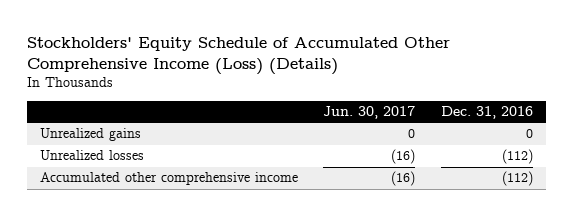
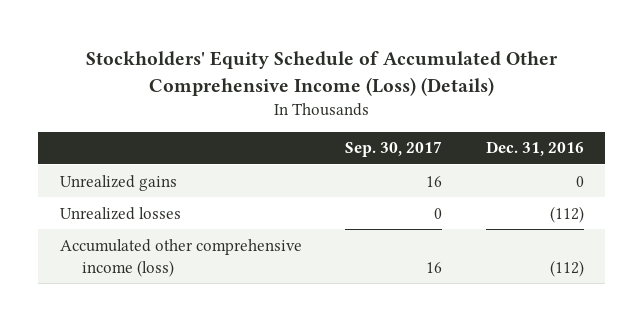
- | Jun. 30, 2017 | Dec. 31, 2016
+ | Sep. 30, 2017 | Dec. 31, 2016
- Accumulated other comprehensive income | (16) | (112)
+ Accumulated other comprehensive income (loss) | 16 | (112)

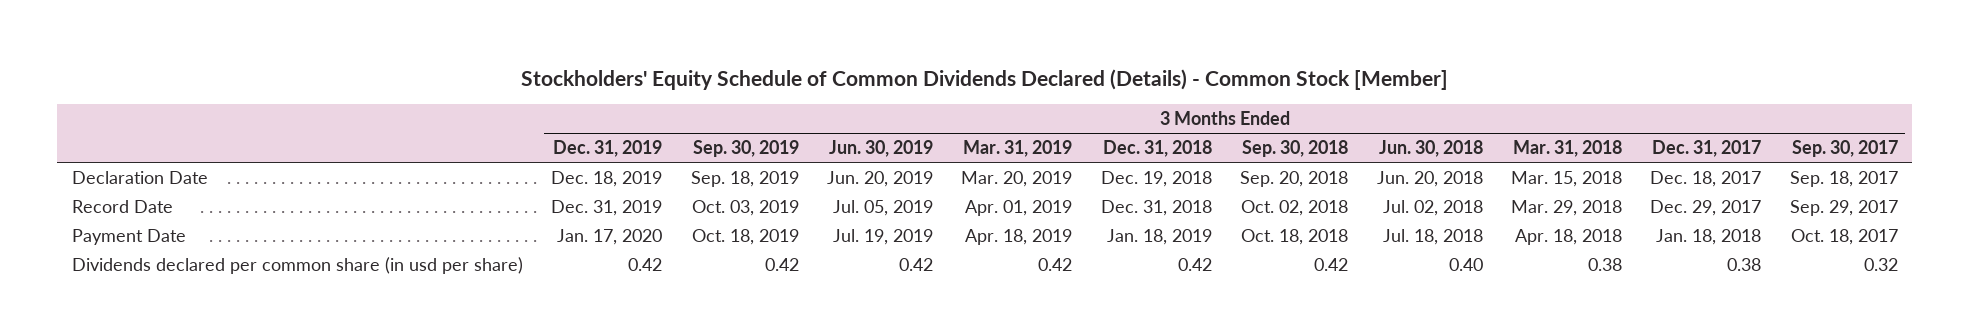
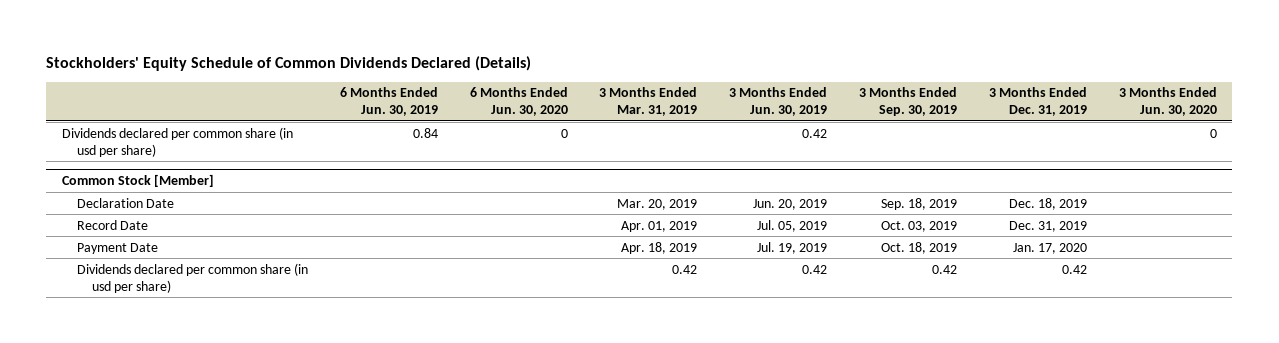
- Stockholders' Equity Schedule of Common Dividends Declared (Details) - Common Stock [Member]
+ Stockholders' Equity Schedule of Common Dividends Declared (Details)
- | 3 Months Ended Dec. 31, 2019 | 3 Months Ended Sep. 30, 2019 | 3 Months Ended Jun. 30, 2019 | 3 Months Ended Mar. 31, 2019 | 3 Months Ended Dec. 31, 2018 | 3 Months Ended Sep. 30, 2018 | 3 Months Ended Jun. 30, 2018 | 3 Months Ended Mar. 31, 2018 | 3 Months Ended Dec. 31, 2017 | 3 Months Ended Sep. 30, 2017
+ | 6 Months Ended Jun. 30, 2019 | 6 Months Ended Jun. 30, 2020 | 3 Months Ended Mar. 31, 2019 | 3 Months Ended Jun. 30, 2019 | 3 Months Ended Sep. 30, 2019 | 3 Months Ended Dec. 31, 2019 | 3 Months Ended Jun. 30, 2020
+ Dividends declared per common share (in usd per share) | 0.84 | 0 | | 0.42 | | | 0
+ Common Stock [Member]

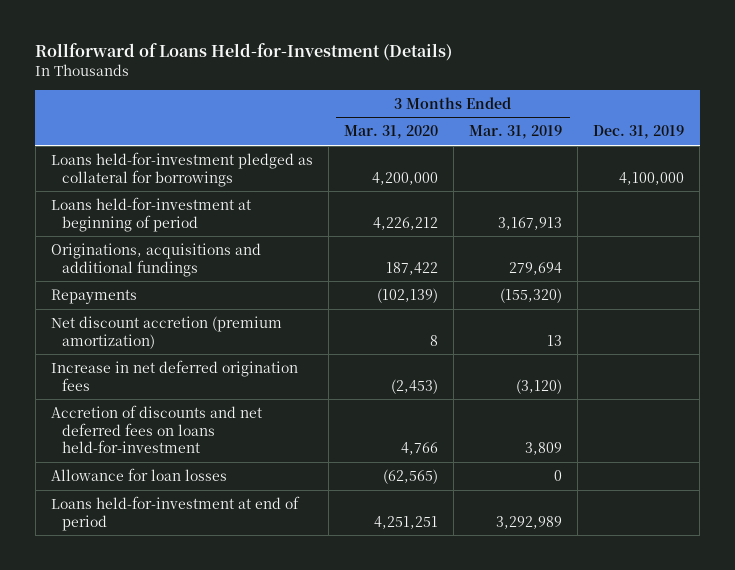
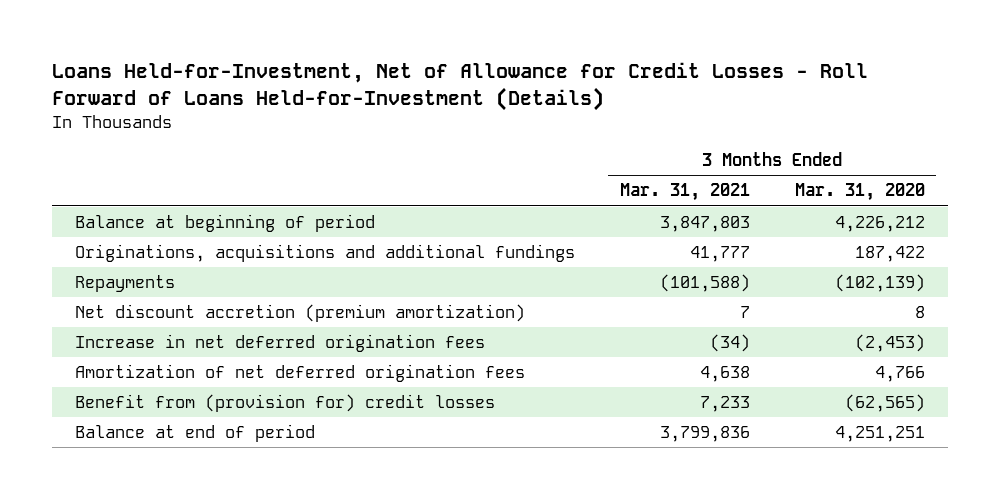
- Rollforward of Loans Held-for-Investment (Details)
+ Loans Held-for-Investment, Net of Allowance for Credit Losses - Roll Forward of Loans Held-for-Investment (Details)
- | 3 Months Ended Mar. 31, 2020 | 3 Months Ended Mar. 31, 2019 | Dec. 31, 2019
+ | 3 Months Ended Mar. 31, 2021 | 3 Months Ended Mar. 31, 2020
- Loans held-for-investment pledged as collateral for borrowings | 4,200,000 | | 4,100,000
- Loans held-for-investment at beginning of period | 4,226,212 | 3,167,913 |
+ Balance at beginning of period | 3,847,803 | 4,226,212
- Accretion of discounts and net deferred fees on loans held-for-investment | 4,766 | 3,809 |
- Allowance for loan losses | (62,565) | 0 |
- Loans held-for-investment at end of period | 4,251,251 | 3,292,989 |
+ Amortization of net deferred origination fees | 4,638 | 4,766
+ Benefit from (provision for) credit losses | 7,233 | (62,565)
+ Balance at end of period | 3,799,836 | 4,251,251

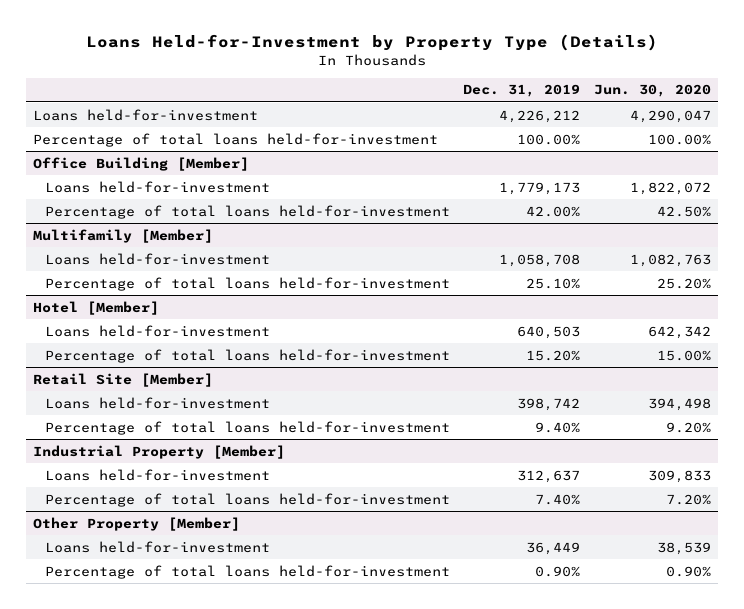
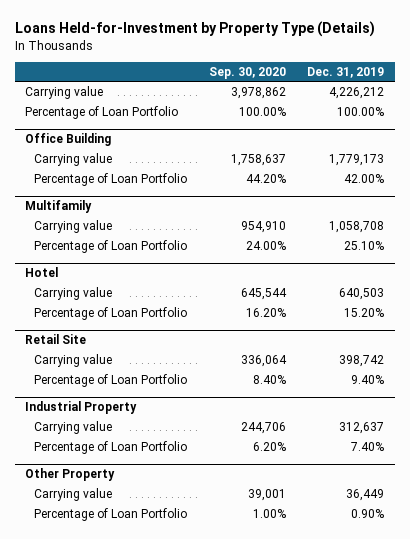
- | Dec. 31, 2019 | Jun. 30, 2020
+ | Sep. 30, 2020 | Dec. 31, 2019
- Loans held-for-investment | 4,226,212 | 4,290,047
- Percentage of total loans held-for-investment | 100.00% | 100.00%
- Office Building [Member]
- Loans held-for-investment | 1,779,173 | 1,822,072
- Percentage of total loans held-for-investment | 42.00% | 42.50%
- Multifamily [Member]
- Loans held-for-investment | 1,058,708 | 1,082,763
- Percentage of total loans held-for-investment | 25.10% | 25.20%
- Hotel [Member]
- Loans held-for-investment | 640,503 | 642,342
- Percentage of total loans held-for-investment | 15.20% | 15.00%
- Retail Site [Member]
- Loans held-for-investment | 398,742 | 394,498
- Percentage of total loans held-for-investment | 9.40% | 9.20%
- Industrial Property [Member]
- Loans held-for-investment | 312,637 | 309,833
- Percentage of total loans held-for-investment | 7.40% | 7.20%
- Other Property [Member]
- Loans held-for-investment | 36,449 | 38,539
- Percentage of total loans held-for-investment | 0.90% | 0.90%
+ Carrying value | 3,978,862 | 4,226,212
+ Percentage of Loan Portfolio | 100.00% | 100.00%
+ Office Building
+ Carrying value | 1,758,637 | 1,779,173
+ Percentage of Loan Portfolio | 44.20% | 42.00%
+ Multifamily
+ Carrying value | 954,910 | 1,058,708
+ Percentage of Loan Portfolio | 24.00% | 25.10%
+ Hotel
+ Carrying value | 645,544 | 640,503
+ Percentage of Loan Portfolio | 16.20% | 15.20%
+ Retail Site
+ Carrying value | 336,064 | 398,742
+ Percentage of Loan Portfolio | 8.40% | 9.40%
+ Industrial Property
+ Carrying value | 244,706 | 312,637
+ Percentage of Loan Portfolio | 6.20% | 7.40%
+ Other Property
+ Carrying value | 39,001 | 36,449
+ Percentage of Loan Portfolio | 1.00% | 0.90%

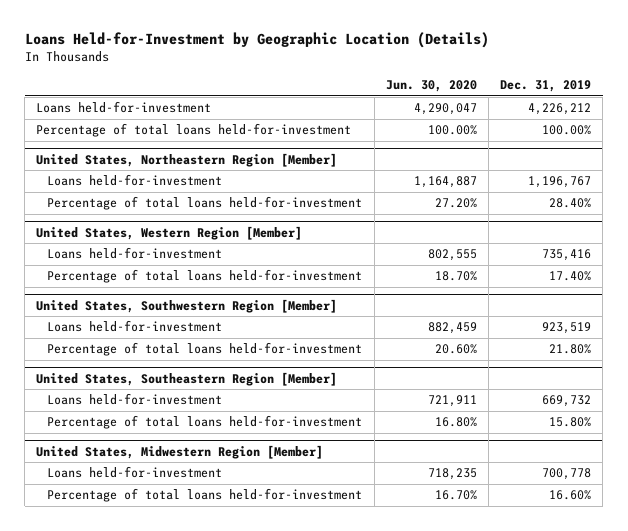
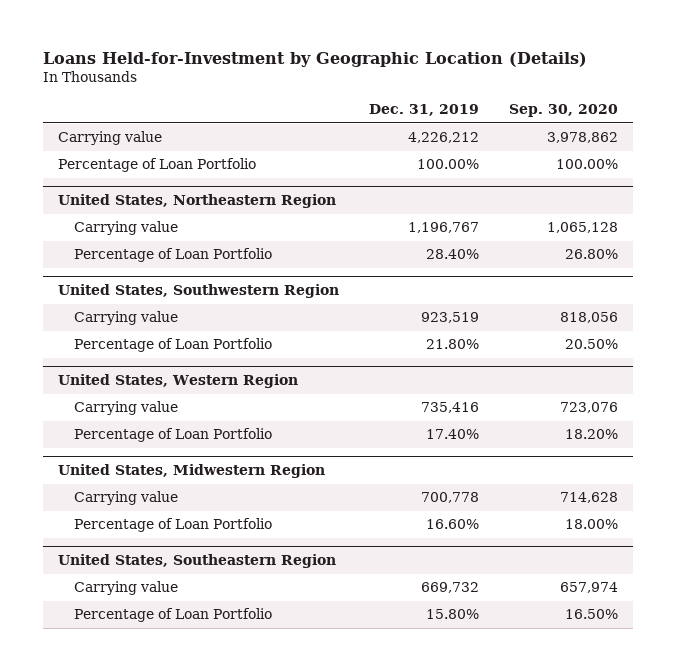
- | Jun. 30, 2020 | Dec. 31, 2019
+ | Dec. 31, 2019 | Sep. 30, 2020
- Loans held-for-investment | 4,290,047 | 4,226,212
- Percentage of total loans held-for-investment | 100.00% | 100.00%
- United States, Northeastern Region [Member]
- Loans held-for-investment | 1,164,887 | 1,196,767
- Percentage of total loans held-for-investment | 27.20% | 28.40%
- United States, Western Region [Member]
- Loans held-for-investment | 802,555 | 735,416
- Percentage of total loans held-for-investment | 18.70% | 17.40%
- United States, Southwestern Region [Member]
- Loans held-for-investment | 882,459 | 923,519
- Percentage of total loans held-for-investment | 20.60% | 21.80%
- United States, Southeastern Region [Member]
- Loans held-for-investment | 721,911 | 669,732
- Percentage of total loans held-for-investment | 16.80% | 15.80%
- United States, Midwestern Region [Member]
- Loans held-for-investment | 718,235 | 700,778
- Percentage of total loans held-for-investment | 16.70% | 16.60%
+ Carrying value | 4,226,212 | 3,978,862
+ Percentage of Loan Portfolio | 100.00% | 100.00%
+ United States, Northeastern Region
+ Carrying value | 1,196,767 | 1,065,128
+ Percentage of Loan Portfolio | 28.40% | 26.80%
+ United States, Southwestern Region
+ Carrying value | 923,519 | 818,056
+ Percentage of Loan Portfolio | 21.80% | 20.50%
+ United States, Western Region
+ Carrying value | 735,416 | 723,076
+ Percentage of Loan Portfolio | 17.40% | 18.20%
+ United States, Midwestern Region
+ Carrying value | 700,778 | 714,628
+ Percentage of Loan Portfolio | 16.60% | 18.00%
+ United States, Southeastern Region
+ Carrying value | 669,732 | 657,974
+ Percentage of Loan Portfolio | 15.80% | 16.50%

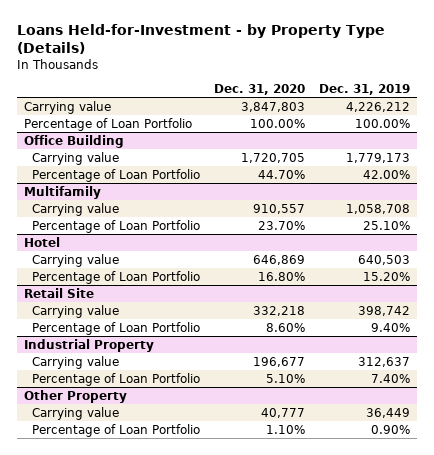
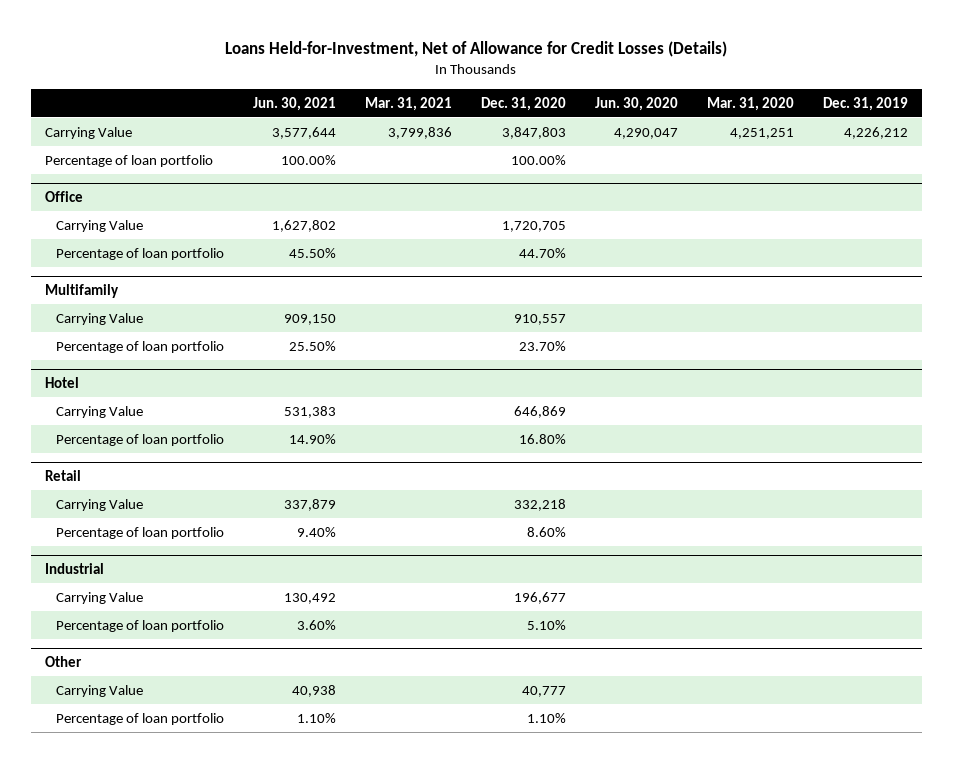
- Loans Held-for-Investment - by Property Type (Details)
+ Loans Held-for-Investment, Net of Allowance for Credit Losses (Details)
- | Dec. 31, 2020 | Dec. 31, 2019
+ | Jun. 30, 2021 | Mar. 31, 2021 | Dec. 31, 2020 | Jun. 30, 2020 | Mar. 31, 2020 | Dec. 31, 2019
- Carrying value | 3,847,803 | 4,226,212
- Percentage of Loan Portfolio | 100.00% | 100.00%
- Office Building
- Carrying value | 1,720,705 | 1,779,173
- Percentage of Loan Portfolio | 44.70% | 42.00%
+ Carrying Value | 3,577,644 | 3,799,836 | 3,847,803 | 4,290,047 | 4,251,251 | 4,226,212
+ Percentage of loan portfolio | 100.00% | | 100.00% | | |
+ Office
+ Carrying Value | 1,627,802 | | 1,720,705 | | |
+ Percentage of loan portfolio | 45.50% | | 44.70% | | |
@ Multifamily
- Carrying value | 910,557 | 1,058,708
- Percentage of Loan Portfolio | 23.70% | 25.10%
+ Carrying Value | 909,150 | | 910,557 | | |
+ Percentage of loan portfolio | 25.50% | | 23.70% | | |
@ Hotel
- Carrying value | 646,869 | 640,503
- Percentage of Loan Portfolio | 16.80% | 15.20%
- Retail Site
- Carrying value | 332,218 | 398,742
- Percentage of Loan Portfolio | 8.60% | 9.40%
- Industrial Property
- Carrying value | 196,677 | 312,637
- Percentage of Loan Portfolio | 5.10% | 7.40%
- Other Property
- Carrying value | 40,777 | 36,449
- Percentage of Loan Portfolio | 1.10% | 0.90%
@ Hotel
+ Carrying Value | 531,383 | | 646,869 | | |
+ Percentage of loan portfolio | 14.90% | | 16.80% | | |
+ Retail
+ Carrying Value | 337,879 | | 332,218 | | |
+ Percentage of loan portfolio | 9.40% | | 8.60% | | |
+ Industrial
+ Carrying Value | 130,492 | | 196,677 | | |
+ Percentage of loan portfolio | 3.60% | | 5.10% | | |
+ Other
+ Carrying Value | 40,938 | | 40,777 | | |
+ Percentage of loan portfolio | 1.10% | | 1.10% | | |

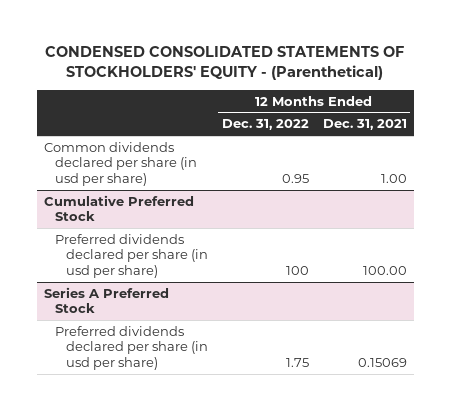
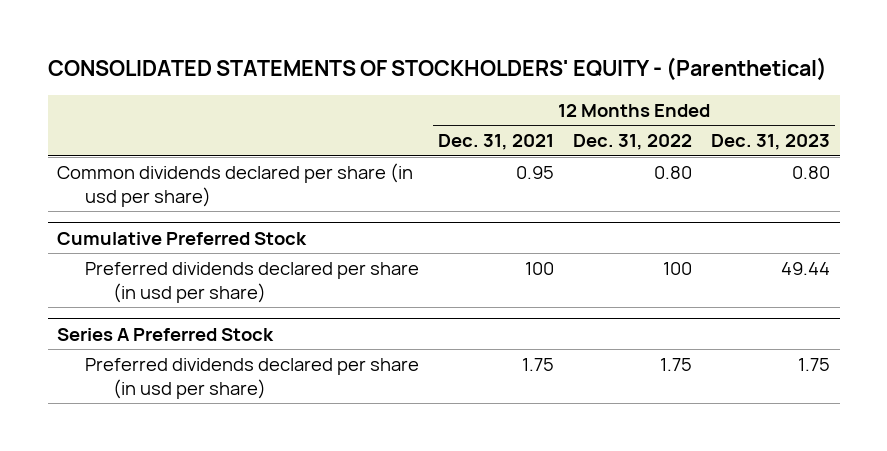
- CONDENSED CONSOLIDATED STATEMENTS OF STOCKHOLDERS' EQUITY - (Parenthetical)
+ CONSOLIDATED STATEMENTS OF STOCKHOLDERS' EQUITY - (Parenthetical)
- | 12 Months Ended Dec. 31, 2022 | 12 Months Ended Dec. 31, 2021
+ | 12 Months Ended Dec. 31, 2021 | 12 Months Ended Dec. 31, 2022 | 12 Months Ended Dec. 31, 2023
- Common dividends declared per share (in usd per share) | 0.95 | 1.00
+ Common dividends declared per share (in usd per share) | 0.95 | 0.80 | 0.80
@ Cumulative Preferred Stock
- Preferred dividends declared per share (in usd per share) | 100 | 100.00
+ Preferred dividends declared per share (in usd per share) | 100 | 100 | 49.44
@ Series A Preferred Stock
- Preferred dividends declared per share (in usd per share) | 1.75 | 0.15069
+ Preferred dividends declared per share (in usd per share) | 1.75 | 1.75 | 1.75

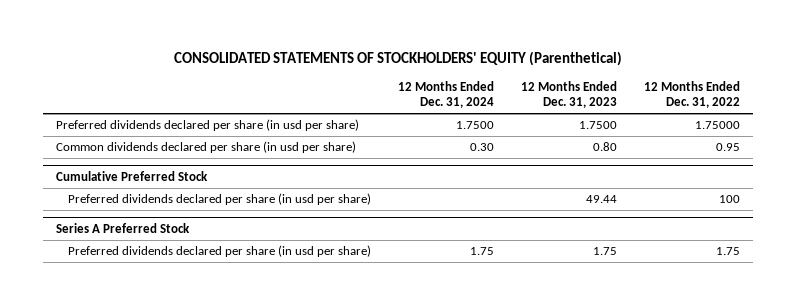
- CONSOLIDATED STATEMENTS OF STOCKHOLDERS' EQUITY - (Parenthetical)
+ CONSOLIDATED STATEMENTS OF STOCKHOLDERS' EQUITY (Parenthetical)
- | 12 Months Ended Dec. 31, 2021 | 12 Months Ended Dec. 31, 2022 | 12 Months Ended Dec. 31, 2023
+ | 12 Months Ended Dec. 31, 2024 | 12 Months Ended Dec. 31, 2023 | 12 Months Ended Dec. 31, 2022
- Common dividends declared per share (in usd per share) | 0.95 | 0.80 | 0.80
+ Preferred dividends declared per share (in usd per share) | 1.7500 | 1.7500 | 1.75000
+ Common dividends declared per share (in usd per share) | 0.30 | 0.80 | 0.95

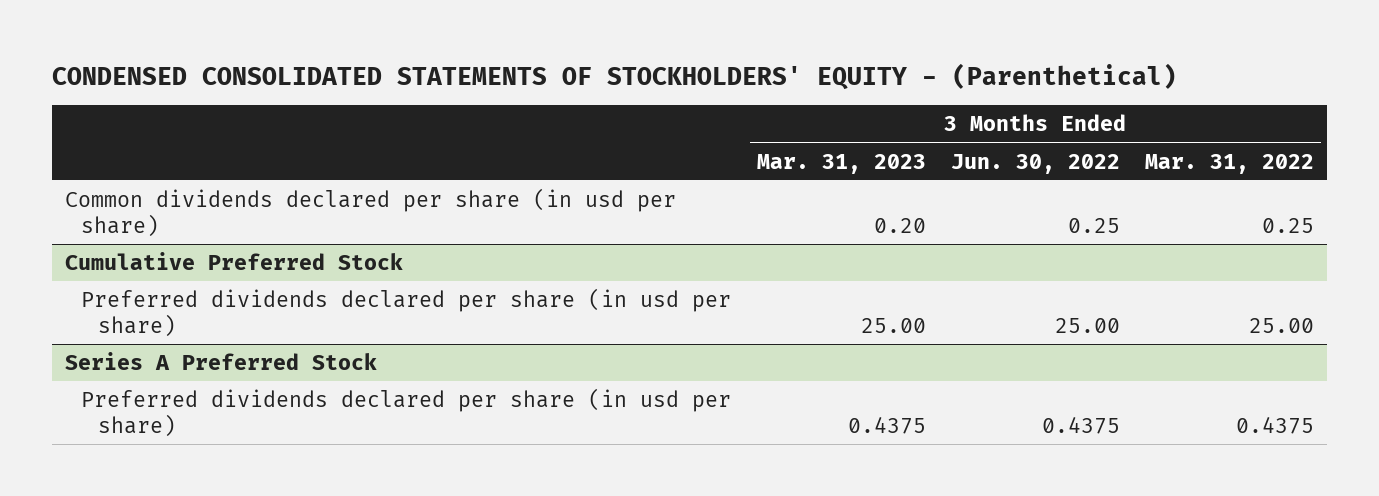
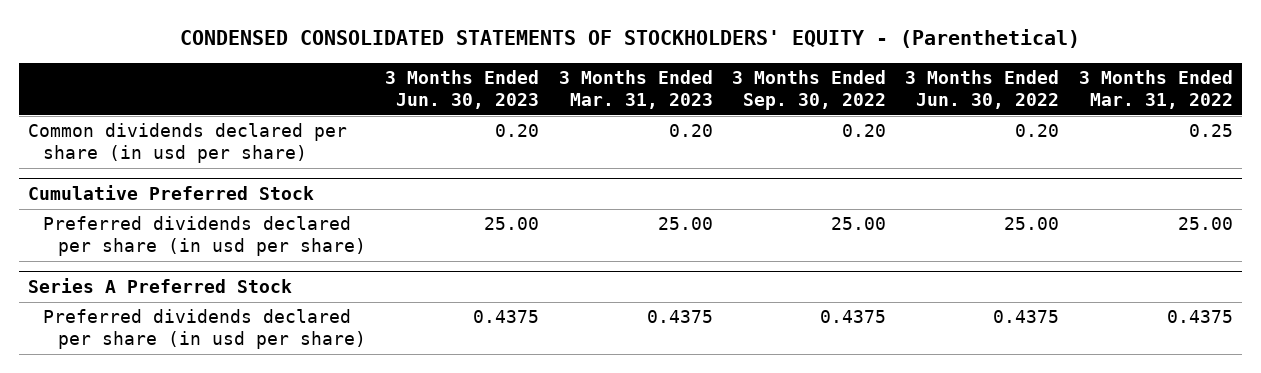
- | 3 Months Ended Mar. 31, 2023 | 3 Months Ended Jun. 30, 2022 | 3 Months Ended Mar. 31, 2022
+ | 3 Months Ended Jun. 30, 2023 | 3 Months Ended Mar. 31, 2023 | 3 Months Ended Sep. 30, 2022 | 3 Months Ended Jun. 30, 2022 | 3 Months Ended Mar. 31, 2022
- Common dividends declared per share (in usd per share) | 0.20 | 0.25 | 0.25
+ Common dividends declared per share (in usd per share) | 0.20 | 0.20 | 0.20 | 0.20 | 0.25

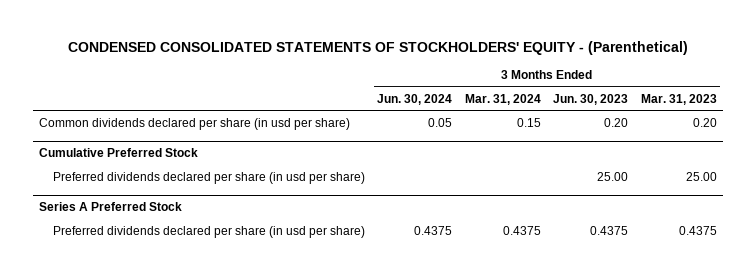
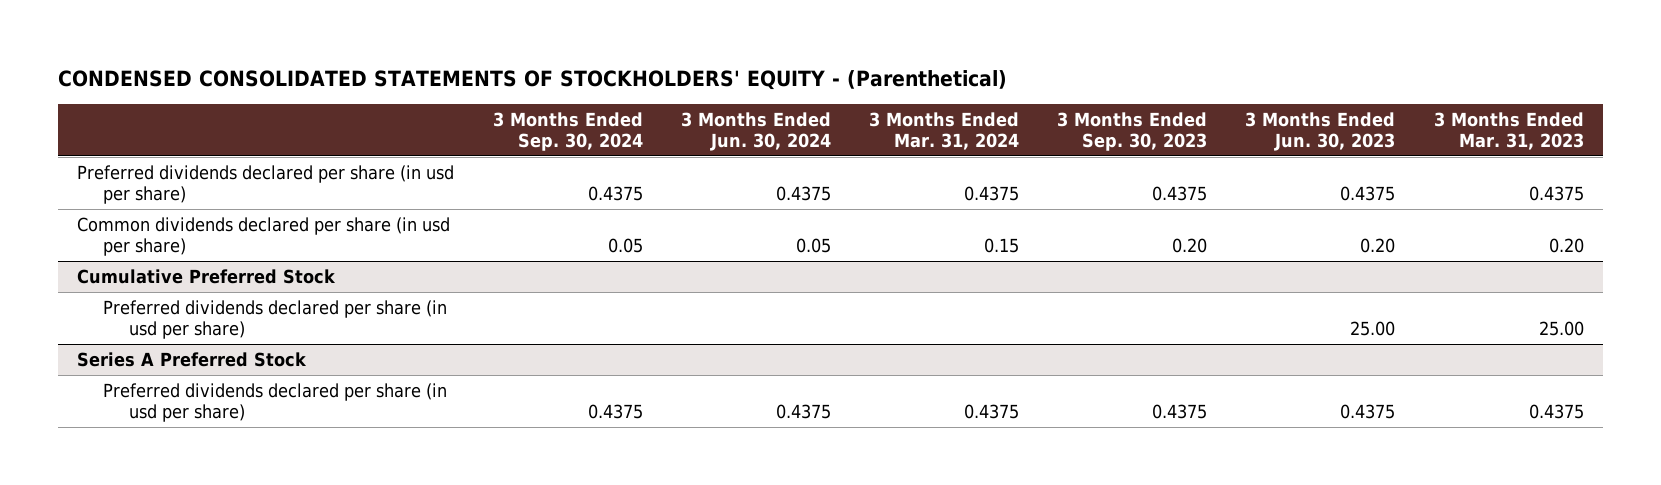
- | 3 Months Ended Jun. 30, 2024 | 3 Months Ended Mar. 31, 2024 | 3 Months Ended Jun. 30, 2023 | 3 Months Ended Mar. 31, 2023
+ | 3 Months Ended Sep. 30, 2024 | 3 Months Ended Jun. 30, 2024 | 3 Months Ended Mar. 31, 2024 | 3 Months Ended Sep. 30, 2023 | 3 Months Ended Jun. 30, 2023 | 3 Months Ended Mar. 31, 2023
+ Preferred dividends declared per share (in usd per share) | 0.4375 | 0.4375 | 0.4375 | 0.4375 | 0.4375 | 0.4375

